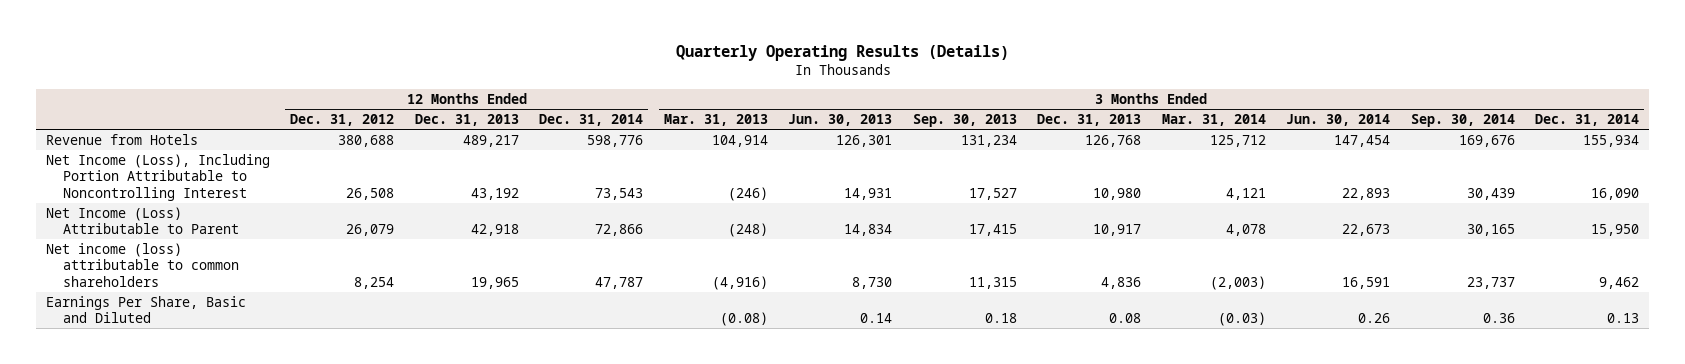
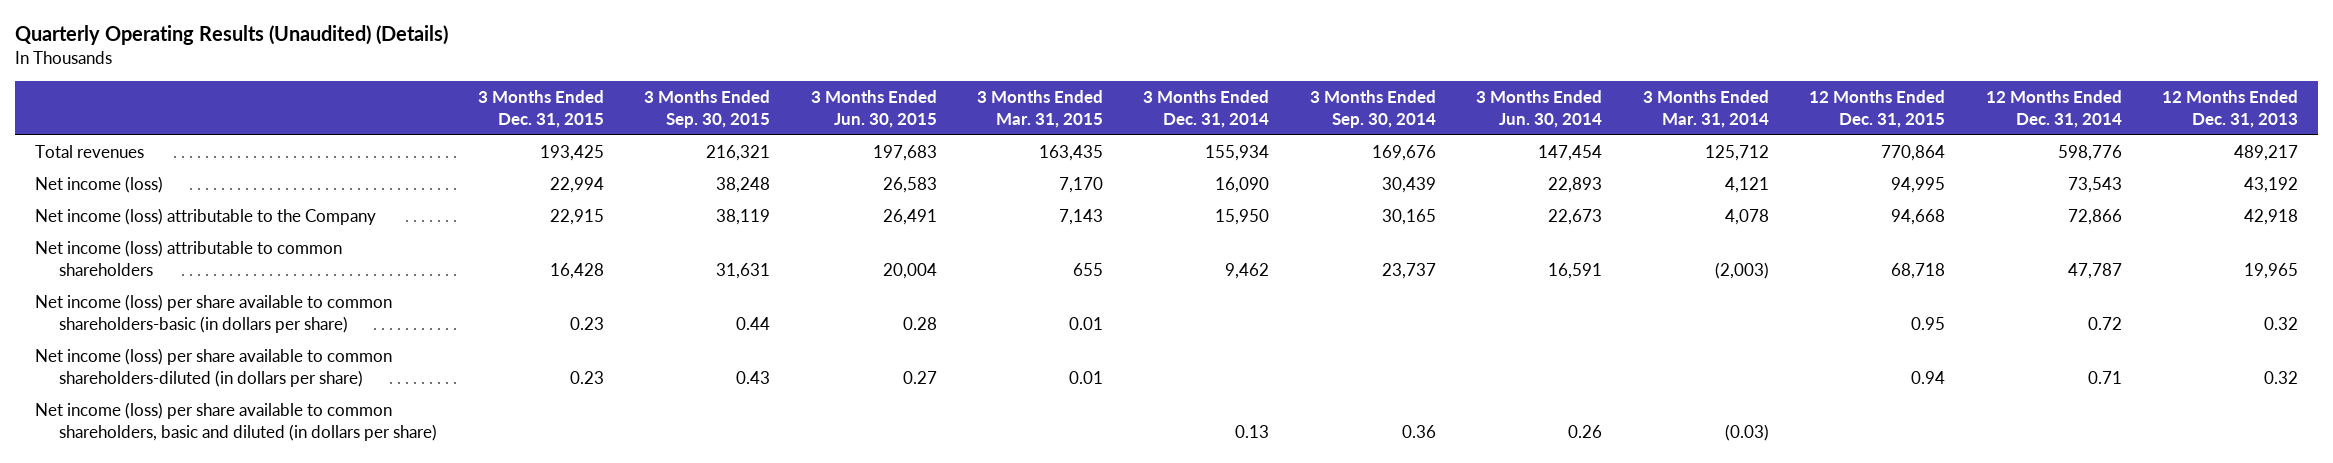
- Quarterly Operating Results (Details)
+ Quarterly Operating Results (Unaudited) (Details)
- | 12 Months Ended Dec. 31, 2012 | 12 Months Ended Dec. 31, 2013 | 12 Months Ended Dec. 31, 2014 | 3 Months Ended Mar. 31, 2013 | 3 Months Ended Jun. 30, 2013 | 3 Months Ended Sep. 30, 2013 | 3 Months Ended Dec. 31, 2013 | 3 Months Ended Mar. 31, 2014 | 3 Months Ended Jun. 30, 2014 | 3 Months Ended Sep. 30, 2014 | 3 Months Ended Dec. 31, 2014
+ | 3 Months Ended Dec. 31, 2015 | 3 Months Ended Sep. 30, 2015 | 3 Months Ended Jun. 30, 2015 | 3 Months Ended Mar. 31, 2015 | 3 Months Ended Dec. 31, 2014 | 3 Months Ended Sep. 30, 2014 | 3 Months Ended Jun. 30, 2014 | 3 Months Ended Mar. 31, 2014 | 12 Months Ended Dec. 31, 2015 | 12 Months Ended Dec. 31, 2014 | 12 Months Ended Dec. 31, 2013
- Revenue from Hotels | 380,688 | 489,217 | 598,776 | 104,914 | 126,301 | 131,234 | 126,768 | 125,712 | 147,454 | 169,676 | 155,934
- Net Income (Loss), Including Portion Attributable to Noncontrolling Interest | 26,508 | 43,192 | 73,543 | (246) | 14,931 | 17,527 | 10,980 | 4,121 | 22,893 | 30,439 | 16,090
- Net Income (Loss) Attributable to Parent | 26,079 | 42,918 | 72,866 | (248) | 14,834 | 17,415 | 10,917 | 4,078 | 22,673 | 30,165 | 15,950
+ Total revenues | 193,425 | 216,321 | 197,683 | 163,435 | 155,934 | 169,676 | 147,454 | 125,712 | 770,864 | 598,776 | 489,217
+ Net income (loss) | 22,994 | 38,248 | 26,583 | 7,170 | 16,090 | 30,439 | 22,893 | 4,121 | 94,995 | 73,543 | 43,192
+ Net income (loss) attributable to the Company | 22,915 | 38,119 | 26,491 | 7,143 | 15,950 | 30,165 | 22,673 | 4,078 | 94,668 | 72,866 | 42,918
- Earnings Per Share, Basic and Diluted | | | | (0.08) | 0.14 | 0.18 | 0.08 | (0.03) | 0.26 | 0.36 | 0.13
+ Net income (loss) per share available to common shareholders-basic (in dollars per share) | 0.23 | 0.44 | 0.28 | 0.01 | | | | | 0.95 | 0.72 | 0.32
+ Net income (loss) per share available to common shareholders-diluted (in dollars per share) | 0.23 | 0.43 | 0.27 | 0.01 | | | | | 0.94 | 0.71 | 0.32
+ Net income (loss) per share available to common shareholders, basic and diluted (in dollars per share) | | | | | 0.13 | 0.36 | 0.26 | (0.03) | | |

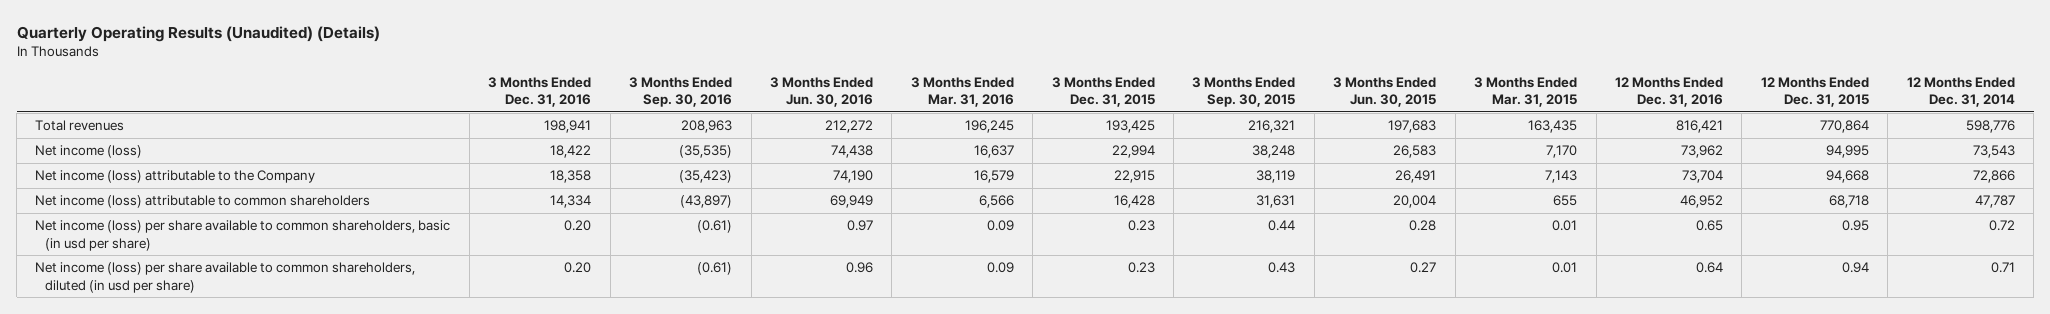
- | 3 Months Ended Dec. 31, 2015 | 3 Months Ended Sep. 30, 2015 | 3 Months Ended Jun. 30, 2015 | 3 Months Ended Mar. 31, 2015 | 3 Months Ended Dec. 31, 2014 | 3 Months Ended Sep. 30, 2014 | 3 Months Ended Jun. 30, 2014 | 3 Months Ended Mar. 31, 2014 | 12 Months Ended Dec. 31, 2015 | 12 Months Ended Dec. 31, 2014 | 12 Months Ended Dec. 31, 2013
+ | 3 Months Ended Dec. 31, 2016 | 3 Months Ended Sep. 30, 2016 | 3 Months Ended Jun. 30, 2016 | 3 Months Ended Mar. 31, 2016 | 3 Months Ended Dec. 31, 2015 | 3 Months Ended Sep. 30, 2015 | 3 Months Ended Jun. 30, 2015 | 3 Months Ended Mar. 31, 2015 | 12 Months Ended Dec. 31, 2016 | 12 Months Ended Dec. 31, 2015 | 12 Months Ended Dec. 31, 2014
- Net income (loss) per share available to common shareholders-basic (in dollars per share) | 0.23 | 0.44 | 0.28 | 0.01 | | | | | 0.95 | 0.72 | 0.32
- Net income (loss) per share available to common shareholders-diluted (in dollars per share) | 0.23 | 0.43 | 0.27 | 0.01 | | | | | 0.94 | 0.71 | 0.32
- Net income (loss) per share available to common shareholders, basic and diluted (in dollars per share) | | | | | 0.13 | 0.36 | 0.26 | (0.03) | | |
+ Net income (loss) per share available to common shareholders, basic (in usd per share) | 0.20 | (0.61) | 0.97 | 0.09 | 0.23 | 0.44 | 0.28 | 0.01 | 0.65 | 0.95 | 0.72
+ Net income (loss) per share available to common shareholders, diluted (in usd per share) | 0.20 | (0.61) | 0.96 | 0.09 | 0.23 | 0.43 | 0.27 | 0.01 | 0.64 | 0.94 | 0.71

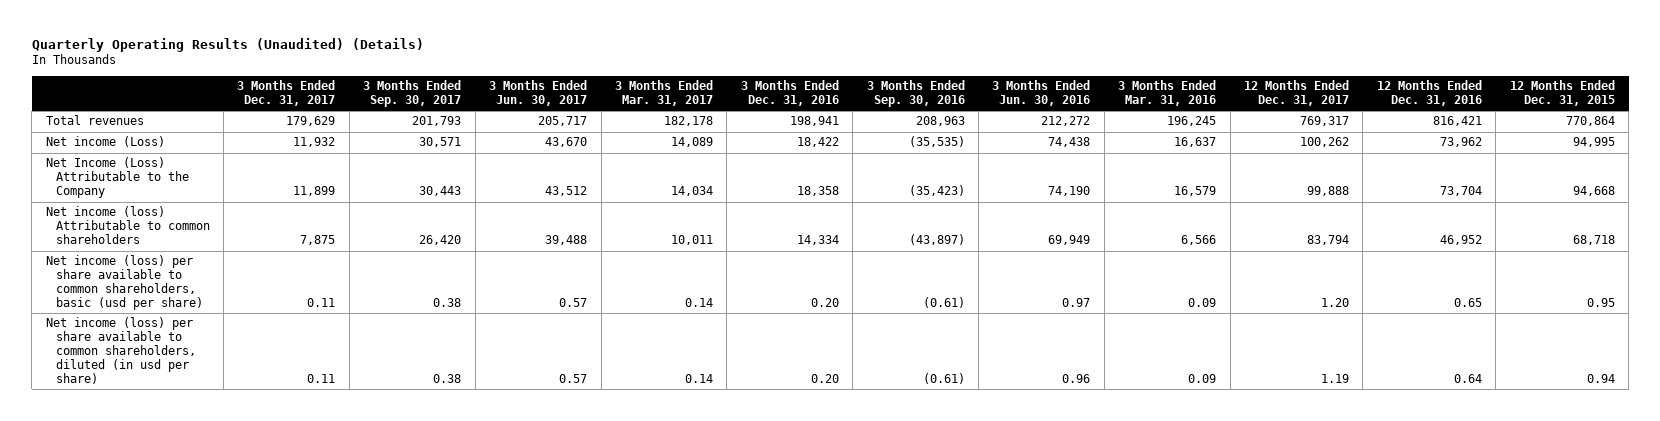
- | 3 Months Ended Dec. 31, 2016 | 3 Months Ended Sep. 30, 2016 | 3 Months Ended Jun. 30, 2016 | 3 Months Ended Mar. 31, 2016 | 3 Months Ended Dec. 31, 2015 | 3 Months Ended Sep. 30, 2015 | 3 Months Ended Jun. 30, 2015 | 3 Months Ended Mar. 31, 2015 | 12 Months Ended Dec. 31, 2016 | 12 Months Ended Dec. 31, 2015 | 12 Months Ended Dec. 31, 2014
+ | 3 Months Ended Dec. 31, 2017 | 3 Months Ended Sep. 30, 2017 | 3 Months Ended Jun. 30, 2017 | 3 Months Ended Mar. 31, 2017 | 3 Months Ended Dec. 31, 2016 | 3 Months Ended Sep. 30, 2016 | 3 Months Ended Jun. 30, 2016 | 3 Months Ended Mar. 31, 2016 | 12 Months Ended Dec. 31, 2017 | 12 Months Ended Dec. 31, 2016 | 12 Months Ended Dec. 31, 2015
- Net income (loss) | 18,422 | (35,535) | 74,438 | 16,637 | 22,994 | 38,248 | 26,583 | 7,170 | 73,962 | 94,995 | 73,543
- Net income (loss) attributable to the Company | 18,358 | (35,423) | 74,190 | 16,579 | 22,915 | 38,119 | 26,491 | 7,143 | 73,704 | 94,668 | 72,866
- Net income (loss) attributable to common shareholders | 14,334 | (43,897) | 69,949 | 6,566 | 16,428 | 31,631 | 20,004 | 655 | 46,952 | 68,718 | 47,787
- Net income (loss) per share available to common shareholders, basic (in usd per share) | 0.20 | (0.61) | 0.97 | 0.09 | 0.23 | 0.44 | 0.28 | 0.01 | 0.65 | 0.95 | 0.72
+ Net income (Loss) | 11,932 | 30,571 | 43,670 | 14,089 | 18,422 | (35,535) | 74,438 | 16,637 | 100,262 | 73,962 | 94,995
+ Net Income (Loss) Attributable to the Company | 11,899 | 30,443 | 43,512 | 14,034 | 18,358 | (35,423) | 74,190 | 16,579 | 99,888 | 73,704 | 94,668
+ Net income (loss) Attributable to common shareholders | 7,875 | 26,420 | 39,488 | 10,011 | 14,334 | (43,897) | 69,949 | 6,566 | 83,794 | 46,952 | 68,718
+ Net income (loss) per share available to common shareholders, basic (usd per share) | 0.11 | 0.38 | 0.57 | 0.14 | 0.20 | (0.61) | 0.97 | 0.09 | 1.20 | 0.65 | 0.95

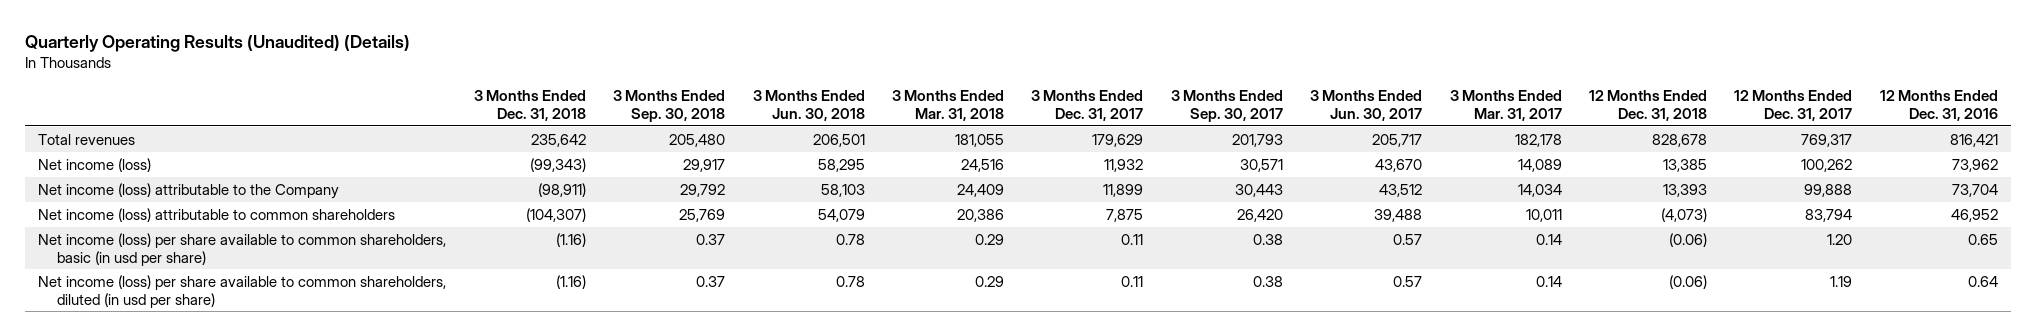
- | 3 Months Ended Dec. 31, 2017 | 3 Months Ended Sep. 30, 2017 | 3 Months Ended Jun. 30, 2017 | 3 Months Ended Mar. 31, 2017 | 3 Months Ended Dec. 31, 2016 | 3 Months Ended Sep. 30, 2016 | 3 Months Ended Jun. 30, 2016 | 3 Months Ended Mar. 31, 2016 | 12 Months Ended Dec. 31, 2017 | 12 Months Ended Dec. 31, 2016 | 12 Months Ended Dec. 31, 2015
+ | 3 Months Ended Dec. 31, 2018 | 3 Months Ended Sep. 30, 2018 | 3 Months Ended Jun. 30, 2018 | 3 Months Ended Mar. 31, 2018 | 3 Months Ended Dec. 31, 2017 | 3 Months Ended Sep. 30, 2017 | 3 Months Ended Jun. 30, 2017 | 3 Months Ended Mar. 31, 2017 | 12 Months Ended Dec. 31, 2018 | 12 Months Ended Dec. 31, 2017 | 12 Months Ended Dec. 31, 2016
- Net income (Loss) | 11,932 | 30,571 | 43,670 | 14,089 | 18,422 | (35,535) | 74,438 | 16,637 | 100,262 | 73,962 | 94,995
- Net Income (Loss) Attributable to the Company | 11,899 | 30,443 | 43,512 | 14,034 | 18,358 | (35,423) | 74,190 | 16,579 | 99,888 | 73,704 | 94,668
- Net income (loss) Attributable to common shareholders | 7,875 | 26,420 | 39,488 | 10,011 | 14,334 | (43,897) | 69,949 | 6,566 | 83,794 | 46,952 | 68,718
- Net income (loss) per share available to common shareholders, basic (usd per share) | 0.11 | 0.38 | 0.57 | 0.14 | 0.20 | (0.61) | 0.97 | 0.09 | 1.20 | 0.65 | 0.95
+ Net income (loss) | (99,343) | 29,917 | 58,295 | 24,516 | 11,932 | 30,571 | 43,670 | 14,089 | 13,385 | 100,262 | 73,962
+ Net income (loss) attributable to the Company | (98,911) | 29,792 | 58,103 | 24,409 | 11,899 | 30,443 | 43,512 | 14,034 | 13,393 | 99,888 | 73,704
+ Net income (loss) attributable to common shareholders | (104,307) | 25,769 | 54,079 | 20,386 | 7,875 | 26,420 | 39,488 | 10,011 | (4,073) | 83,794 | 46,952
+ Net income (loss) per share available to common shareholders, basic (in usd per share) | (1.16) | 0.37 | 0.78 | 0.29 | 0.11 | 0.38 | 0.57 | 0.14 | (0.06) | 1.20 | 0.65

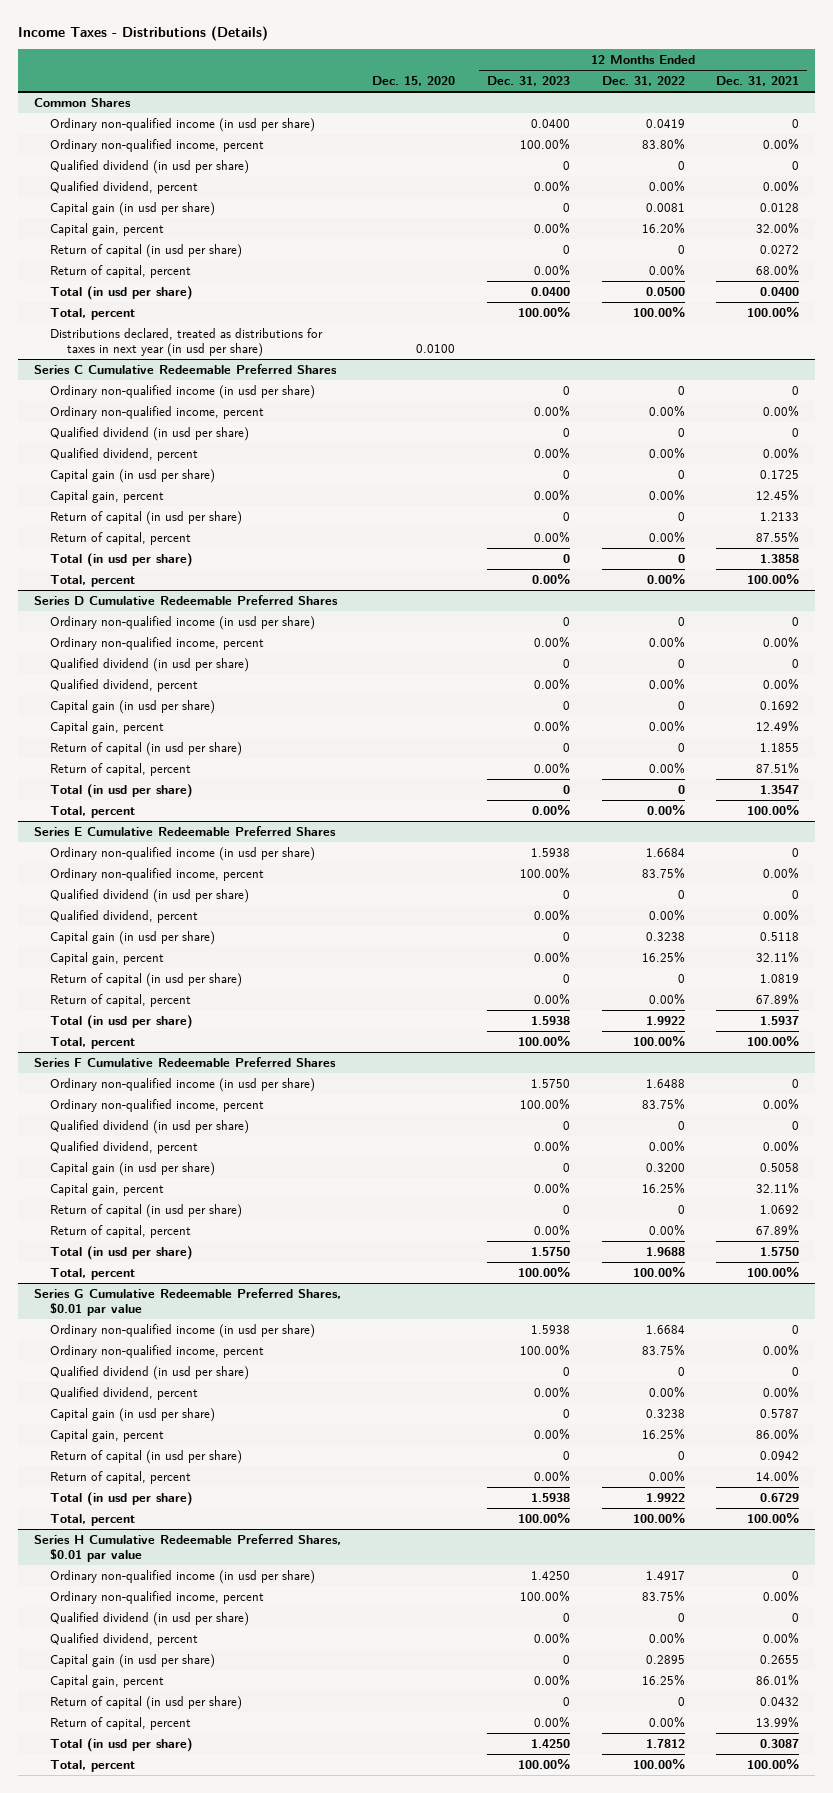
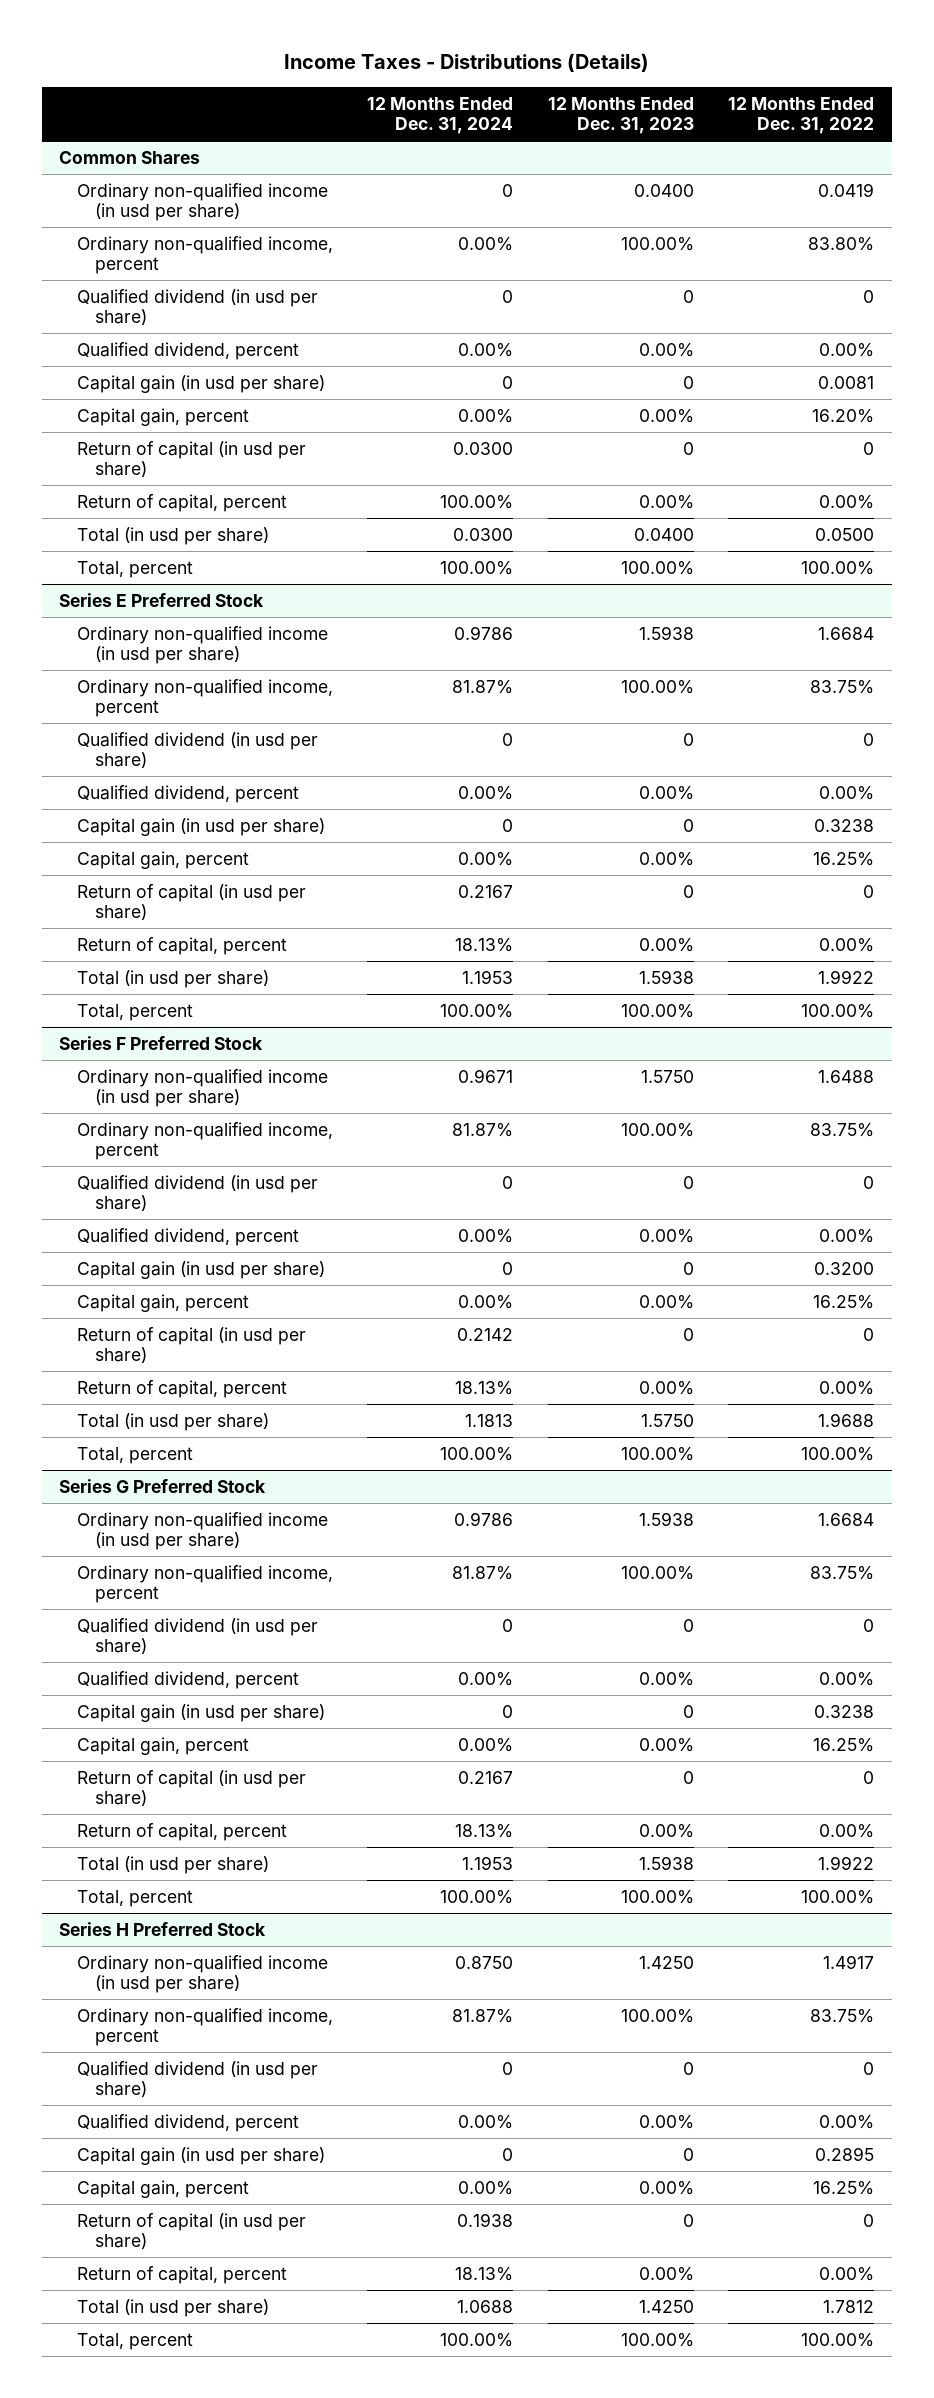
- | Dec. 15, 2020 | 12 Months Ended Dec. 31, 2023 | 12 Months Ended Dec. 31, 2022 | 12 Months Ended Dec. 31, 2021
+ | 12 Months Ended Dec. 31, 2024 | 12 Months Ended Dec. 31, 2023 | 12 Months Ended Dec. 31, 2022
@ Common Shares
- Distributions declared, treated as distributions for taxes in next year (in usd per share) | 0.0100 | | |
- Series C Cumulative Redeemable Preferred Shares
- Ordinary non-qualified income (in usd per share) | | 0 | 0 | 0
- Ordinary non-qualified income, percent | | 0.00% | 0.00% | 0.00%
- Qualified dividend (in usd per share) | | 0 | 0 | 0
- Qualified dividend, percent | | 0.00% | 0.00% | 0.00%
- Capital gain (in usd per share) | | 0 | 0 | 0.1725
- Capital gain, percent | | 0.00% | 0.00% | 12.45%
- Return of capital (in usd per share) | | 0 | 0 | 1.2133
- Return of capital, percent | | 0.00% | 0.00% | 87.55%
- Total (in usd per share) | | 0 | 0 | 1.3858
- Total, percent | | 0.00% | 0.00% | 100.00%
- Series D Cumulative Redeemable Preferred Shares
- Ordinary non-qualified income (in usd per share) | | 0 | 0 | 0
- Ordinary non-qualified income, percent | | 0.00% | 0.00% | 0.00%
- Qualified dividend (in usd per share) | | 0 | 0 | 0
- Qualified dividend, percent | | 0.00% | 0.00% | 0.00%
- Capital gain (in usd per share) | | 0 | 0 | 0.1692
- Capital gain, percent | | 0.00% | 0.00% | 12.49%
- Return of capital (in usd per share) | | 0 | 0 | 1.1855
- Return of capital, percent | | 0.00% | 0.00% | 87.51%
- Total (in usd per share) | | 0 | 0 | 1.3547
- Total, percent | | 0.00% | 0.00% | 100.00%
- Series E Cumulative Redeemable Preferred Shares
+ Series E Preferred Stock
- Series F Cumulative Redeemable Preferred Shares
+ Series F Preferred Stock
- Series G Cumulative Redeemable Preferred Shares, $0.01 par value
+ Series G Preferred Stock
- Series H Cumulative Redeemable Preferred Shares, $0.01 par value
+ Series H Preferred Stock

